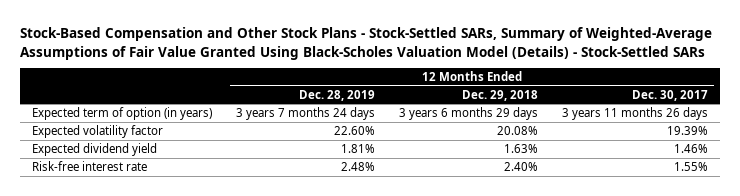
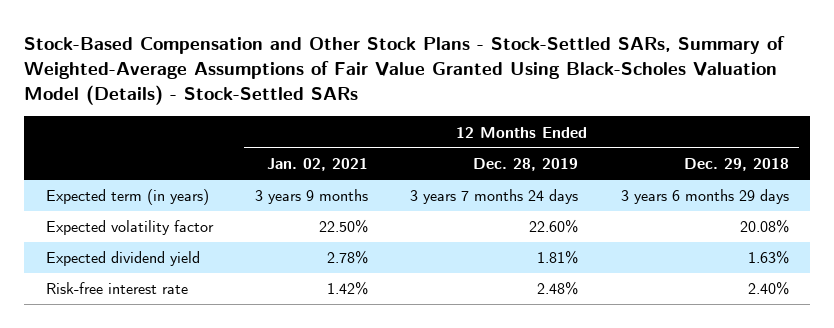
- | 12 Months Ended Dec. 28, 2019 | 12 Months Ended Dec. 29, 2018 | 12 Months Ended Dec. 30, 2017
+ | 12 Months Ended Jan. 02, 2021 | 12 Months Ended Dec. 28, 2019 | 12 Months Ended Dec. 29, 2018
- Expected term of option (in years) | 3 years 7 months 24 days | 3 years 6 months 29 days | 3 years 11 months 26 days
+ Expected term (in years) | 3 years 9 months | 3 years 7 months 24 days | 3 years 6 months 29 days

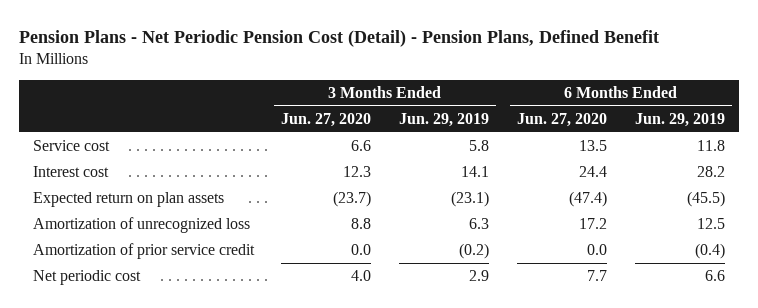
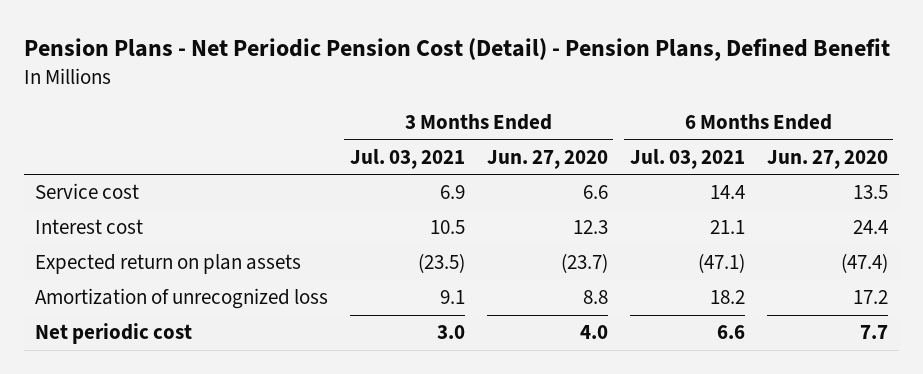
- | 3 Months Ended Jun. 27, 2020 | 3 Months Ended Jun. 29, 2019 | 6 Months Ended Jun. 27, 2020 | 6 Months Ended Jun. 29, 2019
+ | 3 Months Ended Jul. 03, 2021 | 3 Months Ended Jun. 27, 2020 | 6 Months Ended Jul. 03, 2021 | 6 Months Ended Jun. 27, 2020
- Amortization of prior service credit | 0.0 | (0.2) | 0.0 | (0.4)

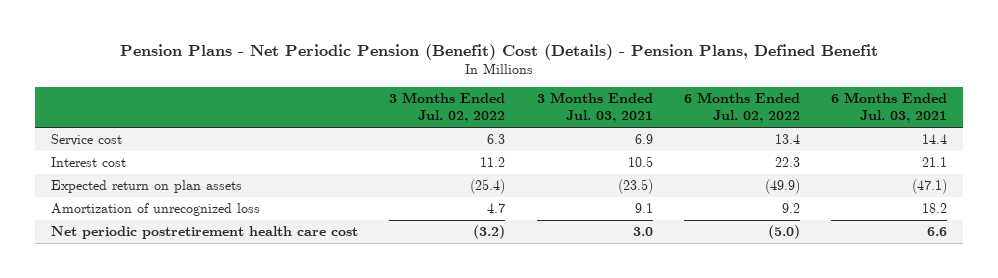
- Pension Plans - Net Periodic Pension Cost (Detail) - Pension Plans, Defined Benefit
+ Pension Plans - Net Periodic Pension (Benefit) Cost (Details) - Pension Plans, Defined Benefit
- | 3 Months Ended Jul. 03, 2021 | 3 Months Ended Jun. 27, 2020 | 6 Months Ended Jul. 03, 2021 | 6 Months Ended Jun. 27, 2020
+ | 3 Months Ended Jul. 02, 2022 | 3 Months Ended Jul. 03, 2021 | 6 Months Ended Jul. 02, 2022 | 6 Months Ended Jul. 03, 2021
- Net periodic cost | 3.0 | 4.0 | 6.6 | 7.7
+ Net periodic postretirement health care cost | (3.2) | 3.0 | (5.0) | 6.6

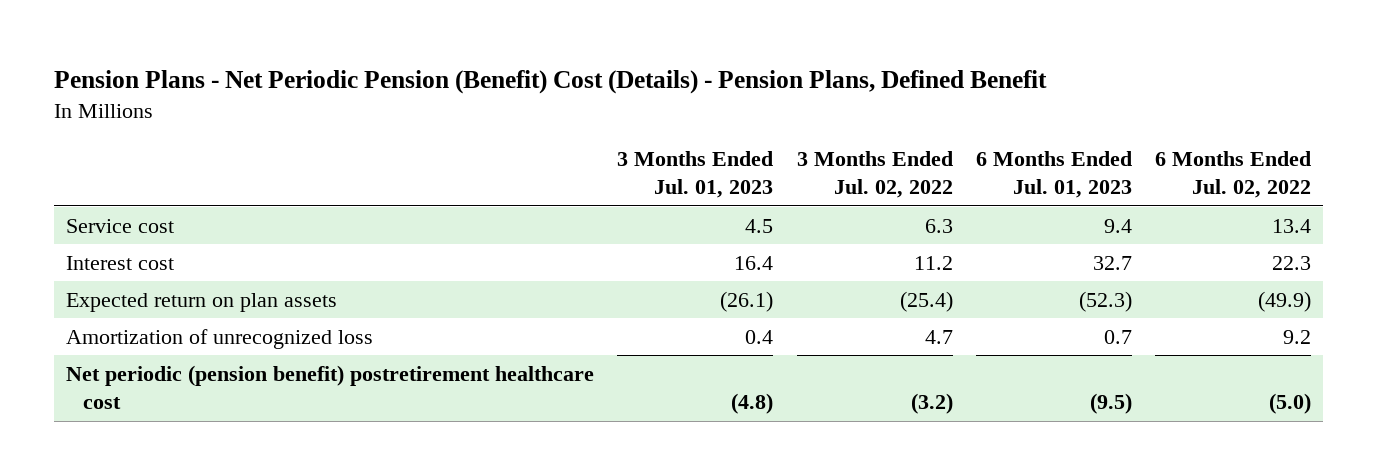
- | 3 Months Ended Jul. 02, 2022 | 3 Months Ended Jul. 03, 2021 | 6 Months Ended Jul. 02, 2022 | 6 Months Ended Jul. 03, 2021
+ | 3 Months Ended Jul. 01, 2023 | 3 Months Ended Jul. 02, 2022 | 6 Months Ended Jul. 01, 2023 | 6 Months Ended Jul. 02, 2022
- Net periodic postretirement health care cost | (3.2) | 3.0 | (5.0) | 6.6
+ Net periodic (pension benefit) postretirement healthcare cost | (4.8) | (3.2) | (9.5) | (5.0)

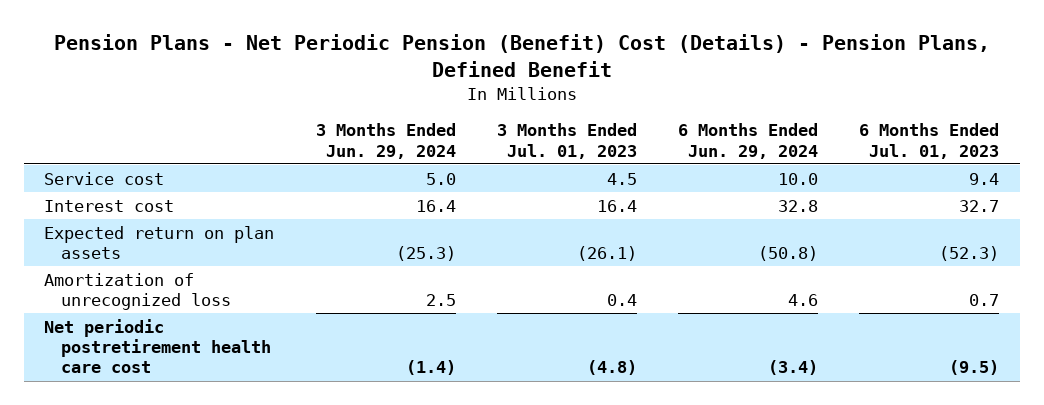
- | 3 Months Ended Jul. 01, 2023 | 3 Months Ended Jul. 02, 2022 | 6 Months Ended Jul. 01, 2023 | 6 Months Ended Jul. 02, 2022
+ | 3 Months Ended Jun. 29, 2024 | 3 Months Ended Jul. 01, 2023 | 6 Months Ended Jun. 29, 2024 | 6 Months Ended Jul. 01, 2023
- Net periodic (pension benefit) postretirement healthcare cost | (4.8) | (3.2) | (9.5) | (5.0)
+ Net periodic postretirement health care cost | (1.4) | (4.8) | (3.4) | (9.5)

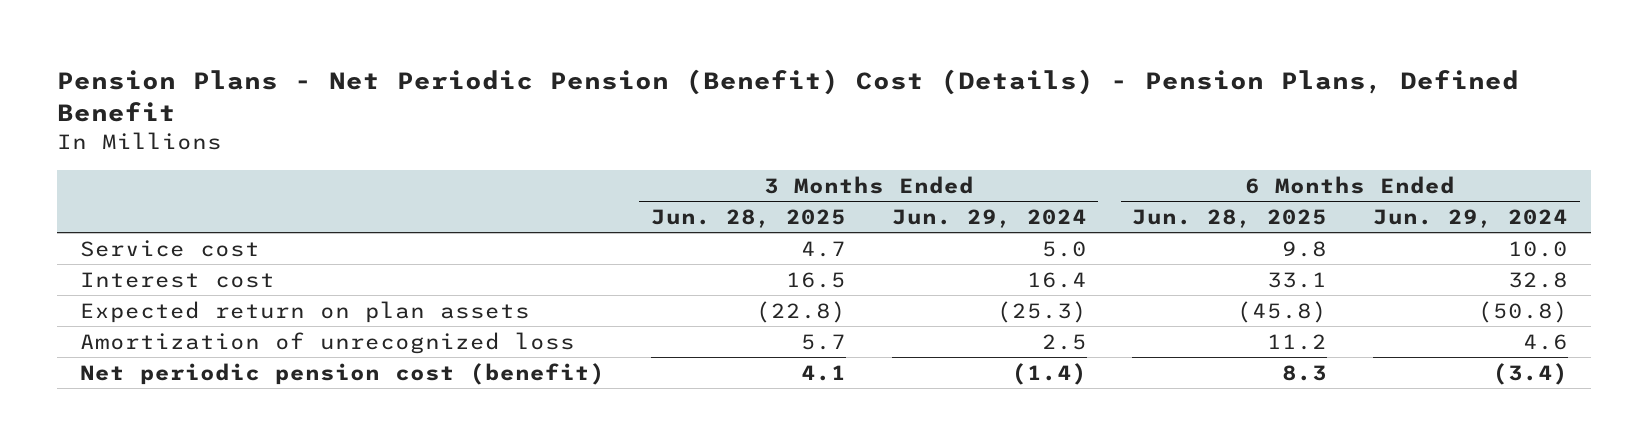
- | 3 Months Ended Jun. 29, 2024 | 3 Months Ended Jul. 01, 2023 | 6 Months Ended Jun. 29, 2024 | 6 Months Ended Jul. 01, 2023
+ | 3 Months Ended Jun. 28, 2025 | 3 Months Ended Jun. 29, 2024 | 6 Months Ended Jun. 28, 2025 | 6 Months Ended Jun. 29, 2024
- Net periodic postretirement health care cost | (1.4) | (4.8) | (3.4) | (9.5)
+ Net periodic pension cost (benefit) | 4.1 | (1.4) | 8.3 | (3.4)

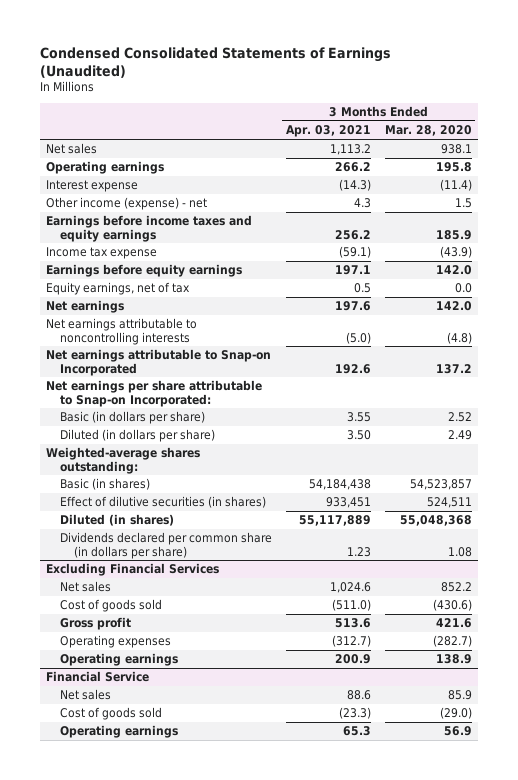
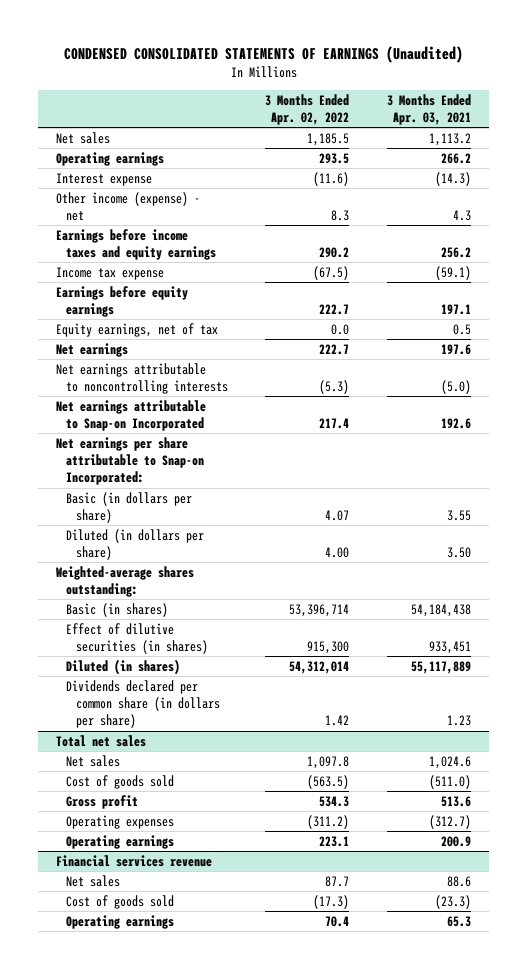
- Condensed Consolidated Statements of Earnings (Unaudited)
+ CONDENSED CONSOLIDATED STATEMENTS OF EARNINGS (Unaudited)
- | 3 Months Ended Apr. 03, 2021 | 3 Months Ended Mar. 28, 2020
+ | 3 Months Ended Apr. 02, 2022 | 3 Months Ended Apr. 03, 2021
- Excluding Financial Services
+ Total net sales
- Financial Service
+ Financial services revenue

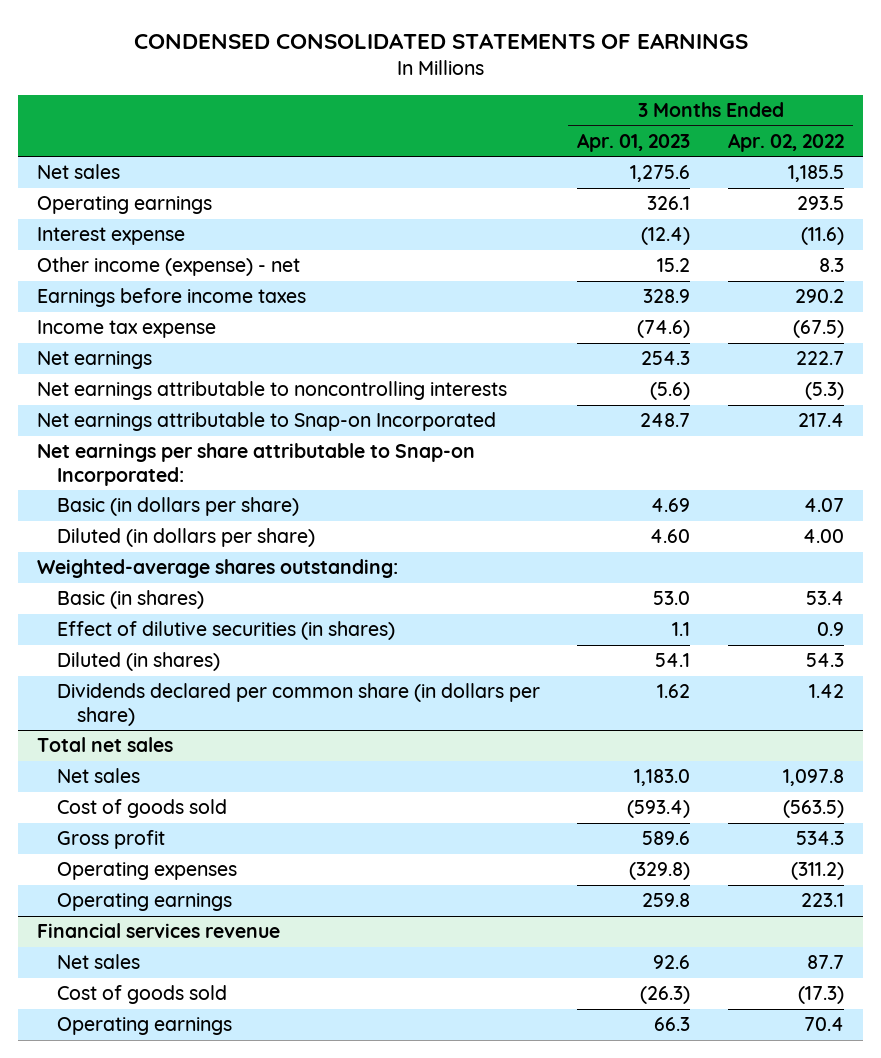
- CONDENSED CONSOLIDATED STATEMENTS OF EARNINGS (Unaudited)
+ CONDENSED CONSOLIDATED STATEMENTS OF EARNINGS
- | 3 Months Ended Apr. 02, 2022 | 3 Months Ended Apr. 03, 2021
+ | 3 Months Ended Apr. 01, 2023 | 3 Months Ended Apr. 02, 2022
- Earnings before income taxes and equity earnings | 290.2 | 256.2
+ Earnings before income taxes | 328.9 | 290.2
- Earnings before equity earnings | 222.7 | 197.1
- Equity earnings, net of tax | 0.0 | 0.5
- Basic (in shares) | 53,396,714 | 54,184,438
- Effect of dilutive securities (in shares) | 915,300 | 933,451
- Diluted (in shares) | 54,312,014 | 55,117,889
+ Basic (in shares) | 53.0 | 53.4
+ Effect of dilutive securities (in shares) | 1.1 | 0.9
+ Diluted (in shares) | 54.1 | 54.3

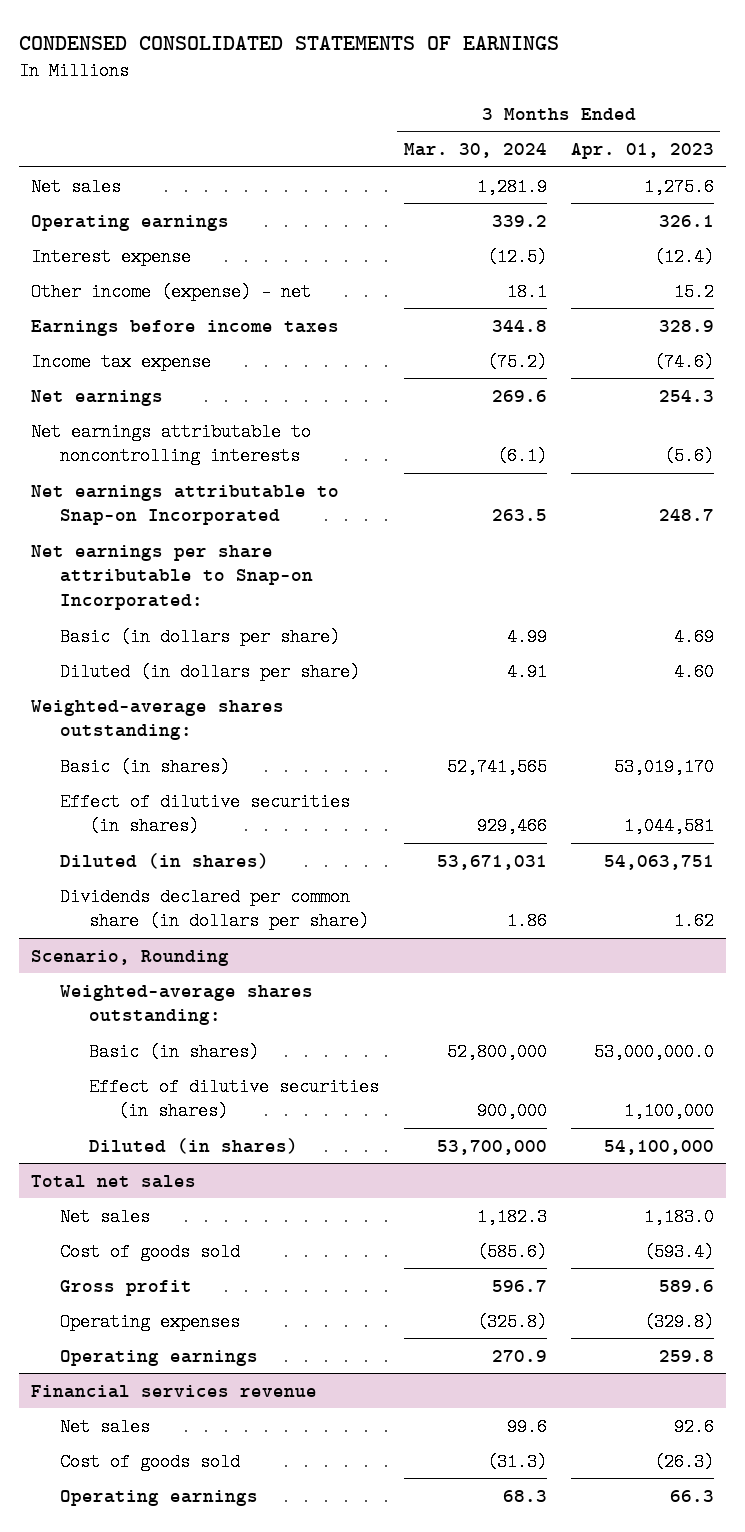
- | 3 Months Ended Apr. 01, 2023 | 3 Months Ended Apr. 02, 2022
+ | 3 Months Ended Mar. 30, 2024 | 3 Months Ended Apr. 01, 2023
- Basic (in shares) | 53.0 | 53.4
- Effect of dilutive securities (in shares) | 1.1 | 0.9
- Diluted (in shares) | 54.1 | 54.3
+ Basic (in shares) | 52,741,565 | 53,019,170
+ Effect of dilutive securities (in shares) | 929,466 | 1,044,581
+ Diluted (in shares) | 53,671,031 | 54,063,751
+ Scenario, Rounding
+ Weighted-average shares outstanding:
+ Basic (in shares) | 52,800,000 | 53,000,000.0
+ Effect of dilutive securities (in shares) | 900,000 | 1,100,000
+ Diluted (in shares) | 53,700,000 | 54,100,000

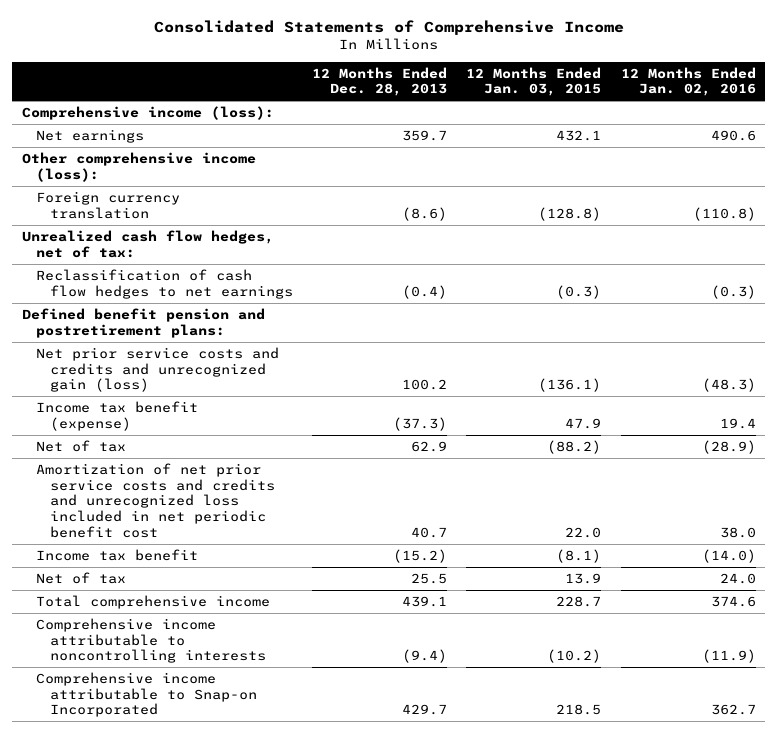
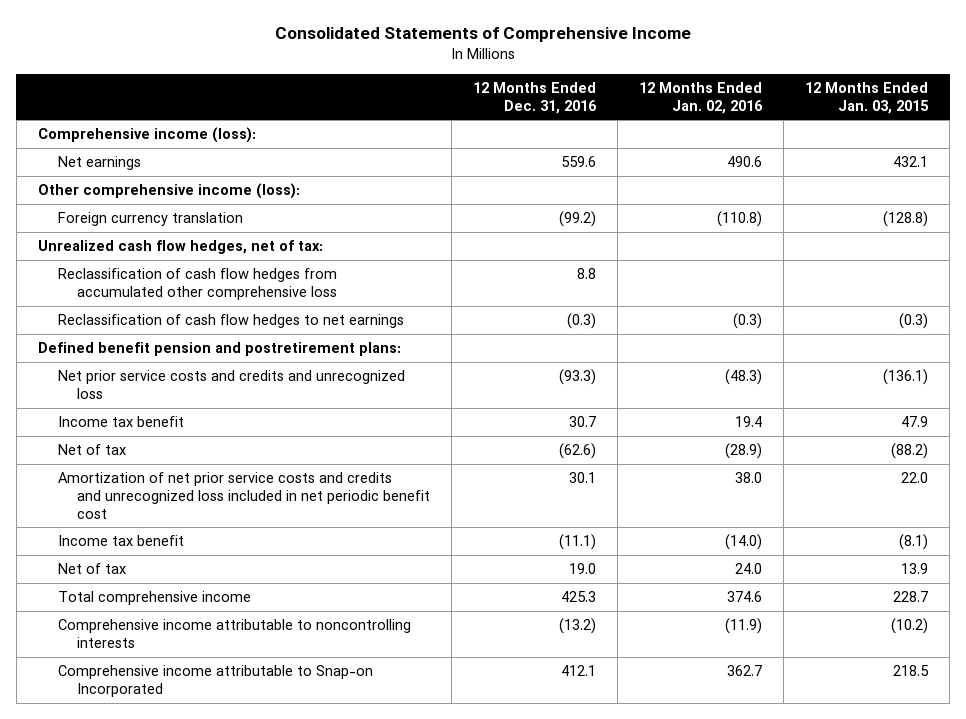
- | 12 Months Ended Dec. 28, 2013 | 12 Months Ended Jan. 03, 2015 | 12 Months Ended Jan. 02, 2016
+ | 12 Months Ended Dec. 31, 2016 | 12 Months Ended Jan. 02, 2016 | 12 Months Ended Jan. 03, 2015
+ Reclassification of cash flow hedges from accumulated other comprehensive loss | 8.8 | |
- Net prior service costs and credits and unrecognized gain (loss) | 100.2 | (136.1) | (48.3)
- Income tax benefit (expense) | (37.3) | 47.9 | 19.4
+ Net prior service costs and credits and unrecognized loss | (93.3) | (48.3) | (136.1)
+ Income tax benefit | 30.7 | 19.4 | 47.9

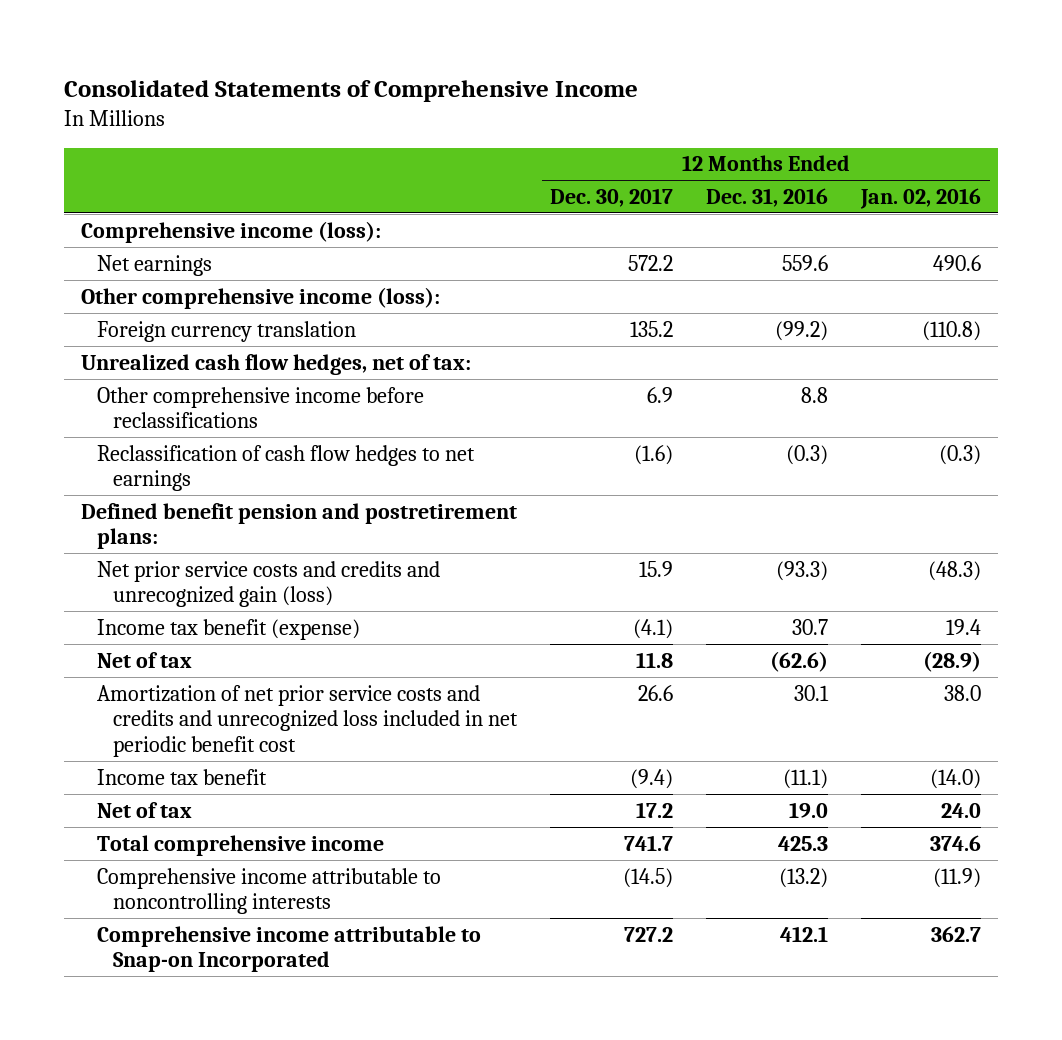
- | 12 Months Ended Dec. 31, 2016 | 12 Months Ended Jan. 02, 2016 | 12 Months Ended Jan. 03, 2015
+ | 12 Months Ended Dec. 30, 2017 | 12 Months Ended Dec. 31, 2016 | 12 Months Ended Jan. 02, 2016
- Reclassification of cash flow hedges from accumulated other comprehensive loss | 8.8 | |
+ Other comprehensive income before reclassifications | 6.9 | 8.8 |
- Net prior service costs and credits and unrecognized loss | (93.3) | (48.3) | (136.1)
- Income tax benefit | 30.7 | 19.4 | 47.9
+ Net prior service costs and credits and unrecognized gain (loss) | 15.9 | (93.3) | (48.3)
+ Income tax benefit (expense) | (4.1) | 30.7 | 19.4

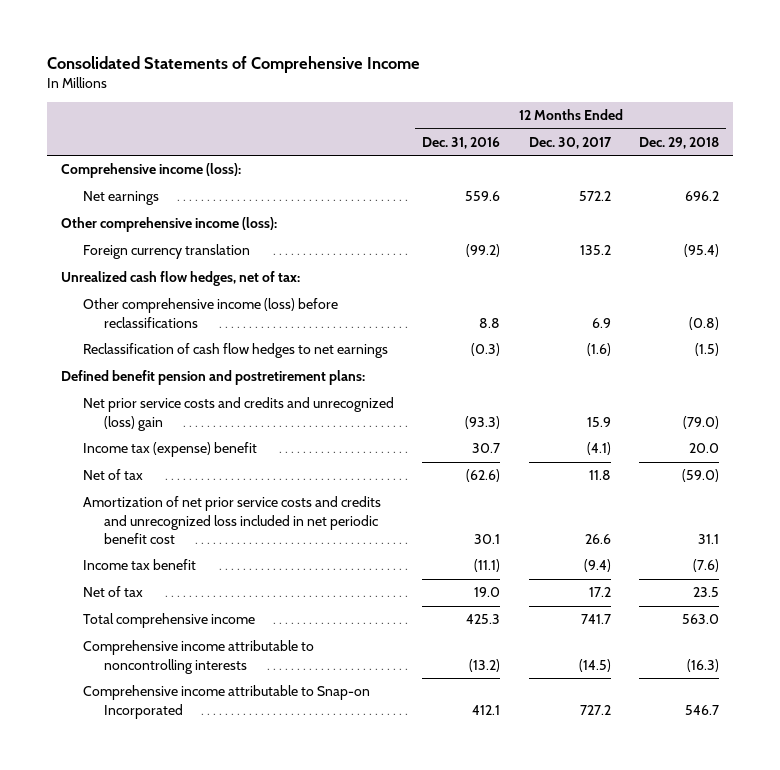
- | 12 Months Ended Dec. 30, 2017 | 12 Months Ended Dec. 31, 2016 | 12 Months Ended Jan. 02, 2016
+ | 12 Months Ended Dec. 31, 2016 | 12 Months Ended Dec. 30, 2017 | 12 Months Ended Dec. 29, 2018
- Other comprehensive income before reclassifications | 6.9 | 8.8 |
+ Other comprehensive income (loss) before reclassifications | 8.8 | 6.9 | (0.8)
- Net prior service costs and credits and unrecognized gain (loss) | 15.9 | (93.3) | (48.3)
- Income tax benefit (expense) | (4.1) | 30.7 | 19.4
+ Net prior service costs and credits and unrecognized (loss) gain | (93.3) | 15.9 | (79.0)
+ Income tax (expense) benefit | 30.7 | (4.1) | 20.0

